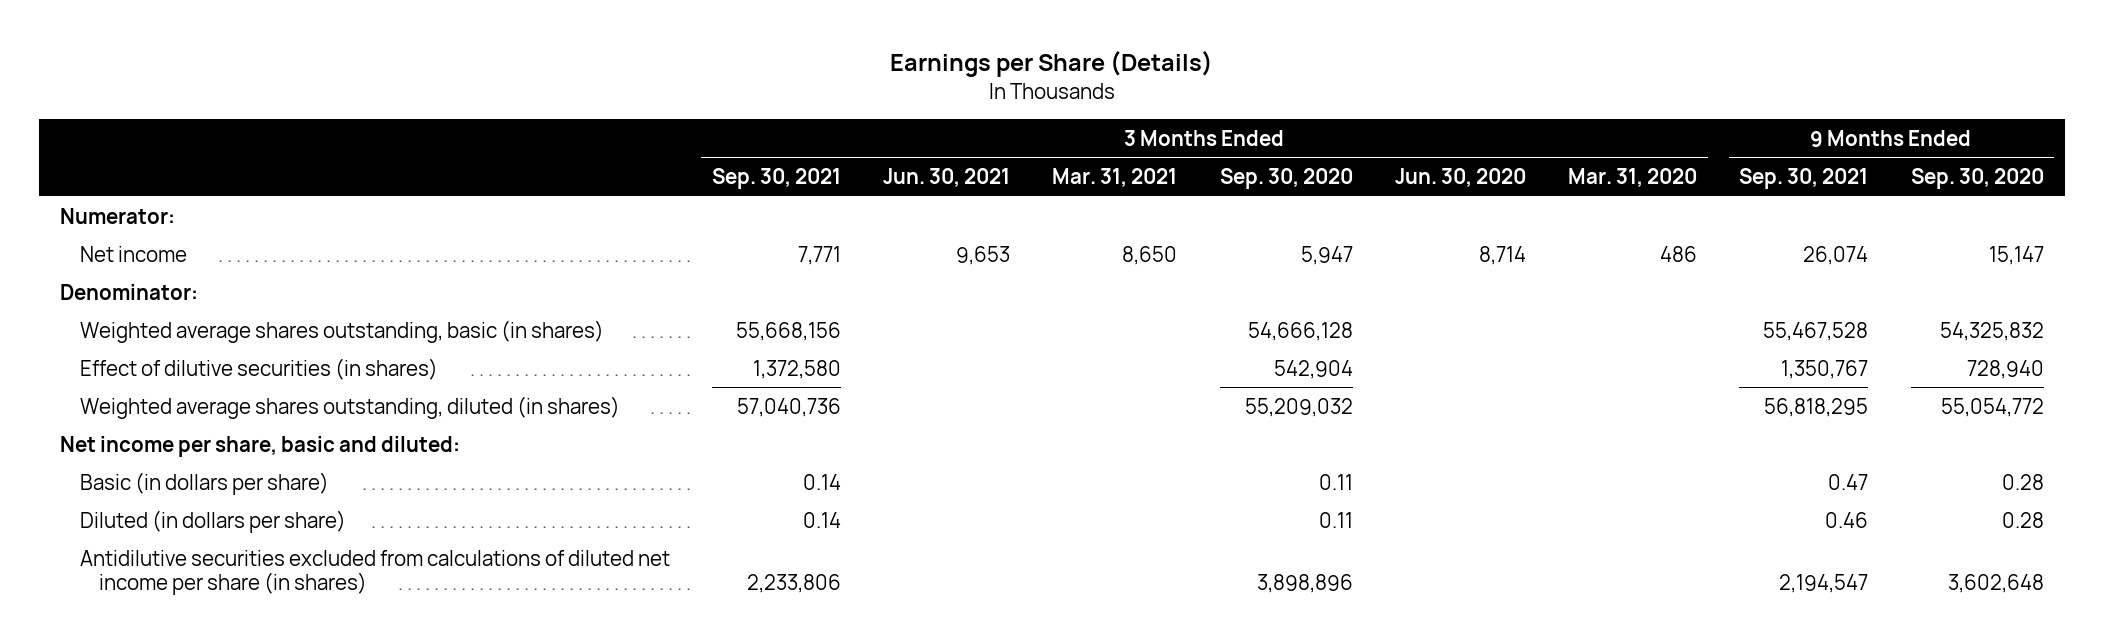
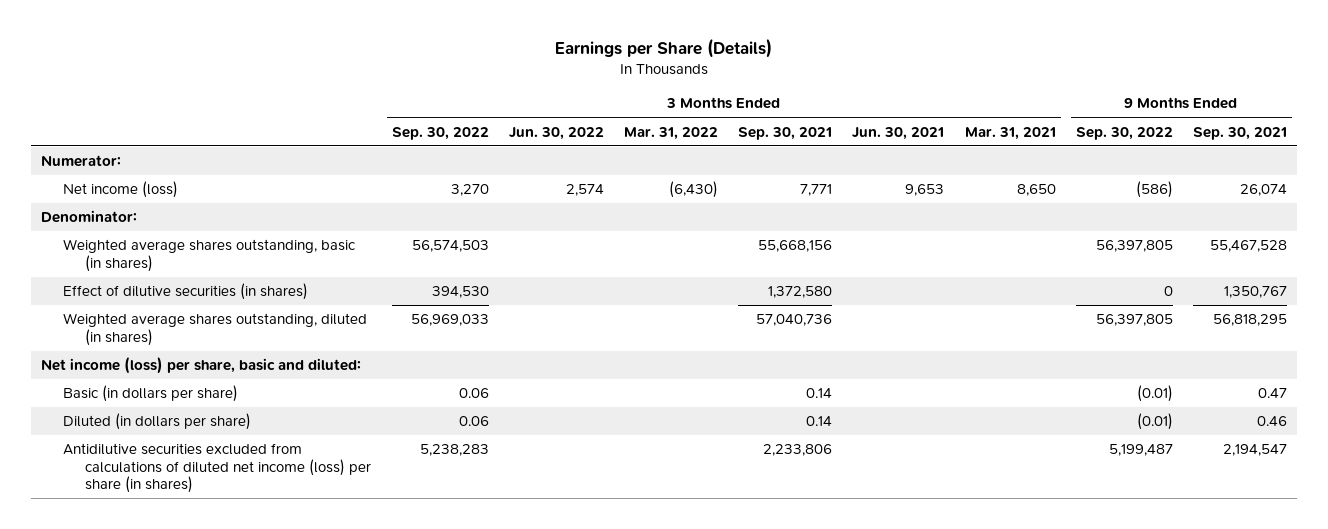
- | 3 Months Ended Sep. 30, 2021 | 3 Months Ended Jun. 30, 2021 | 3 Months Ended Mar. 31, 2021 | 3 Months Ended Sep. 30, 2020 | 3 Months Ended Jun. 30, 2020 | 3 Months Ended Mar. 31, 2020 | 9 Months Ended Sep. 30, 2021 | 9 Months Ended Sep. 30, 2020
+ | 3 Months Ended Sep. 30, 2022 | 3 Months Ended Jun. 30, 2022 | 3 Months Ended Mar. 31, 2022 | 3 Months Ended Sep. 30, 2021 | 3 Months Ended Jun. 30, 2021 | 3 Months Ended Mar. 31, 2021 | 9 Months Ended Sep. 30, 2022 | 9 Months Ended Sep. 30, 2021
- Net income | 7,771 | 9,653 | 8,650 | 5,947 | 8,714 | 486 | 26,074 | 15,147
+ Net income (loss) | 3,270 | 2,574 | (6,430) | 7,771 | 9,653 | 8,650 | (586) | 26,074
- Net income per share, basic and diluted:
+ Net income (loss) per share, basic and diluted:
- Antidilutive securities excluded from calculations of diluted net income per share (in shares) | 2,233,806 | | | 3,898,896 | | | 2,194,547 | 3,602,648
+ Antidilutive securities excluded from calculations of diluted net income (loss) per share (in shares) | 5,238,283 | | | 2,233,806 | | | 5,199,487 | 2,194,547

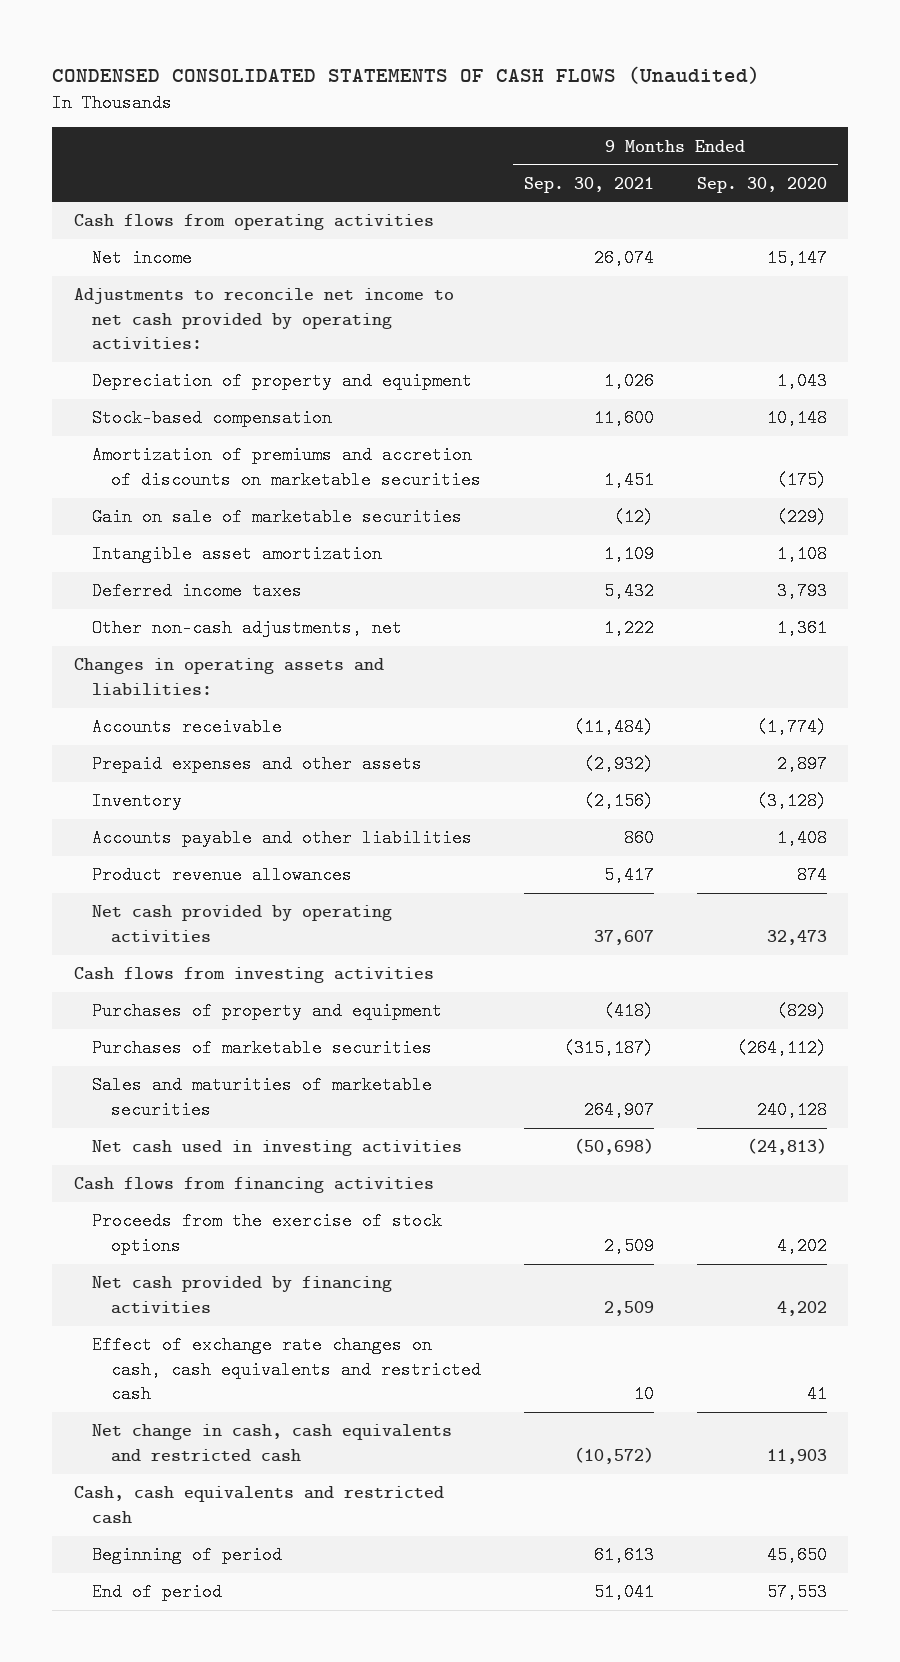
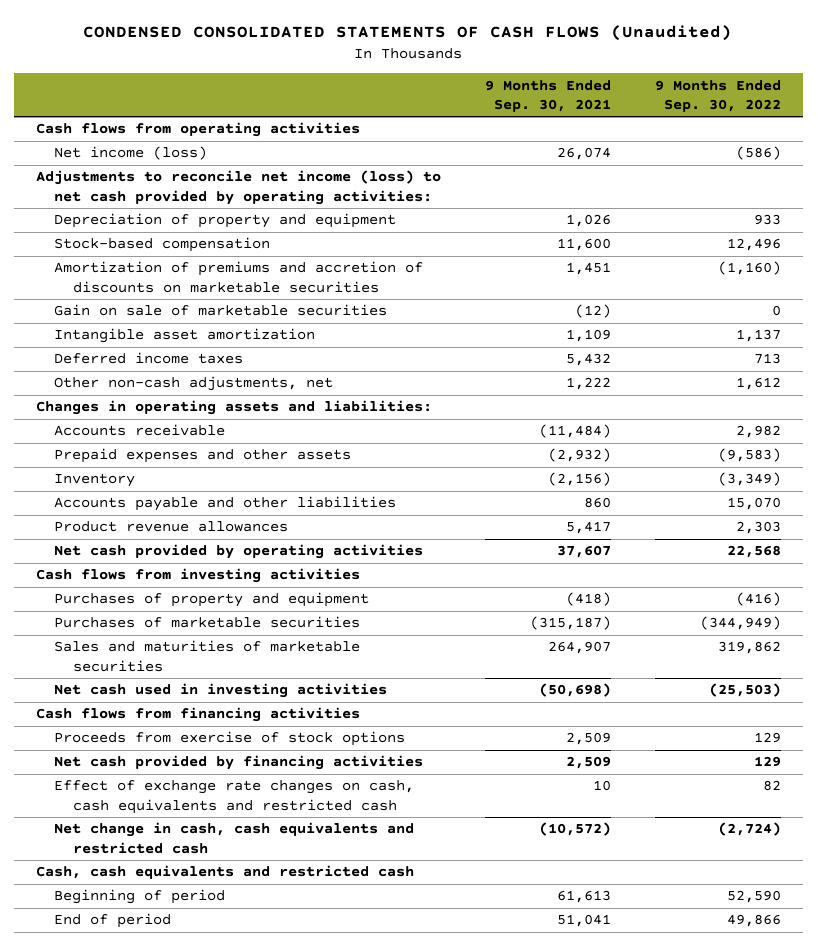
- | 9 Months Ended Sep. 30, 2021 | 9 Months Ended Sep. 30, 2020
+ | 9 Months Ended Sep. 30, 2021 | 9 Months Ended Sep. 30, 2022
- Net income | 26,074 | 15,147
- Adjustments to reconcile net income to net cash provided by operating activities:
+ Net income (loss) | 26,074 | (586)
+ Adjustments to reconcile net income (loss) to net cash provided by operating activities:
- Proceeds from the exercise of stock options | 2,509 | 4,202
+ Proceeds from exercise of stock options | 2,509 | 129

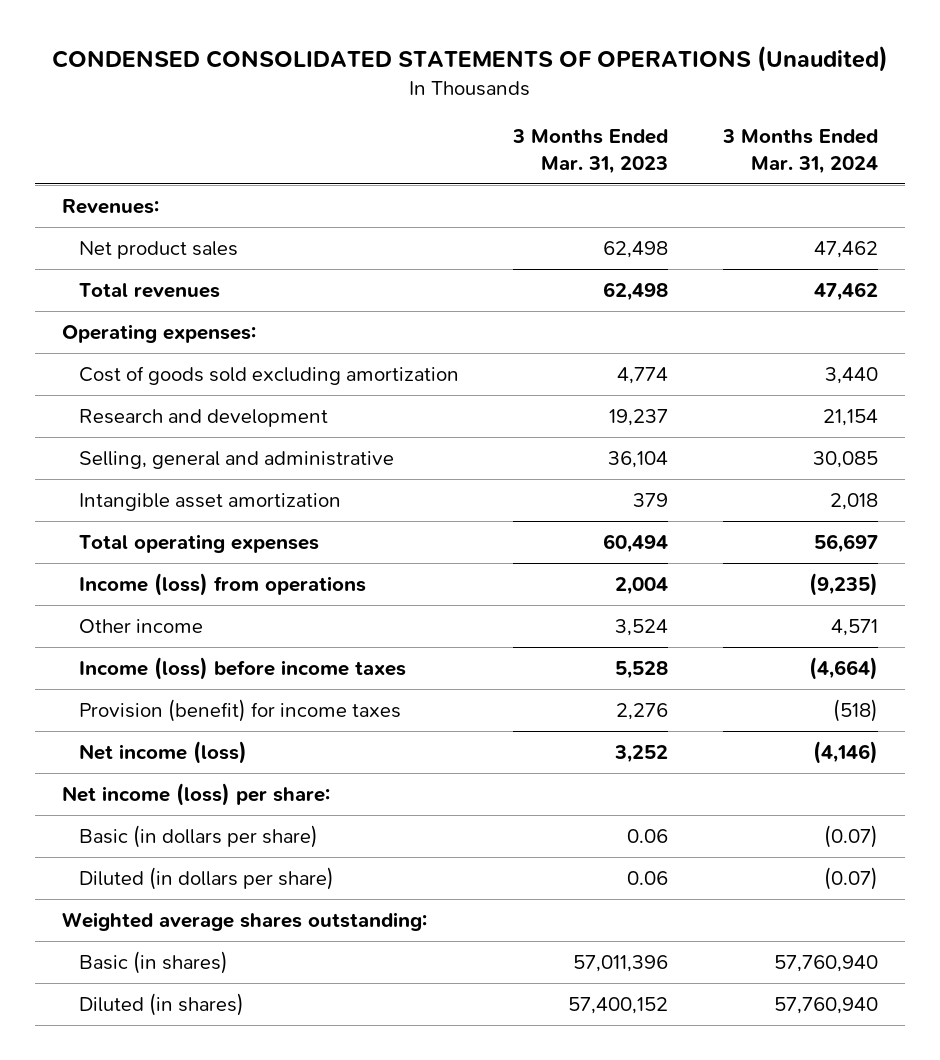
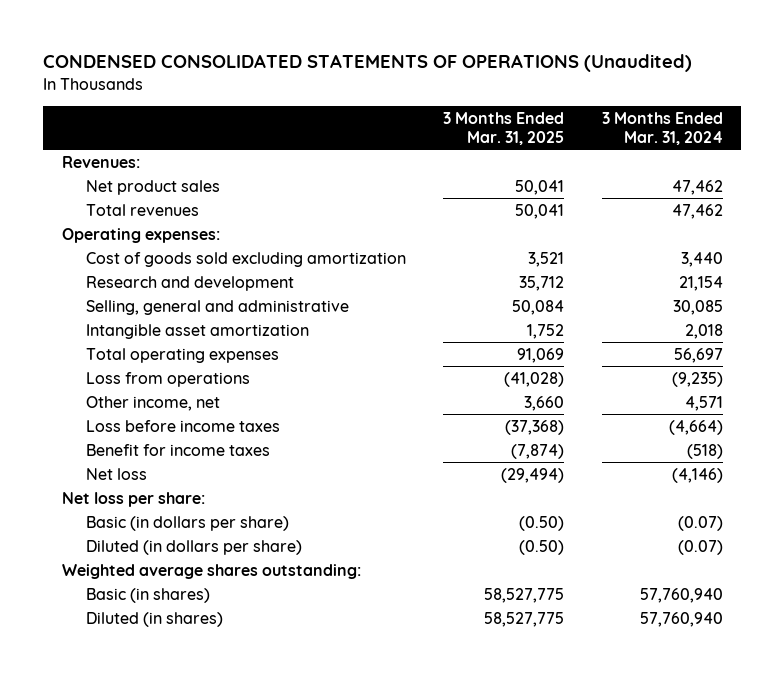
- | 3 Months Ended Mar. 31, 2023 | 3 Months Ended Mar. 31, 2024
+ | 3 Months Ended Mar. 31, 2025 | 3 Months Ended Mar. 31, 2024
- Income (loss) from operations | 2,004 | (9,235)
- Other income | 3,524 | 4,571
- Income (loss) before income taxes | 5,528 | (4,664)
- Provision (benefit) for income taxes | 2,276 | (518)
- Net income (loss) | 3,252 | (4,146)
- Net income (loss) per share:
+ Loss from operations | (41,028) | (9,235)
+ Other income, net | 3,660 | 4,571
+ Loss before income taxes | (37,368) | (4,664)
+ Benefit for income taxes | (7,874) | (518)
+ Net loss | (29,494) | (4,146)
+ Net loss per share:

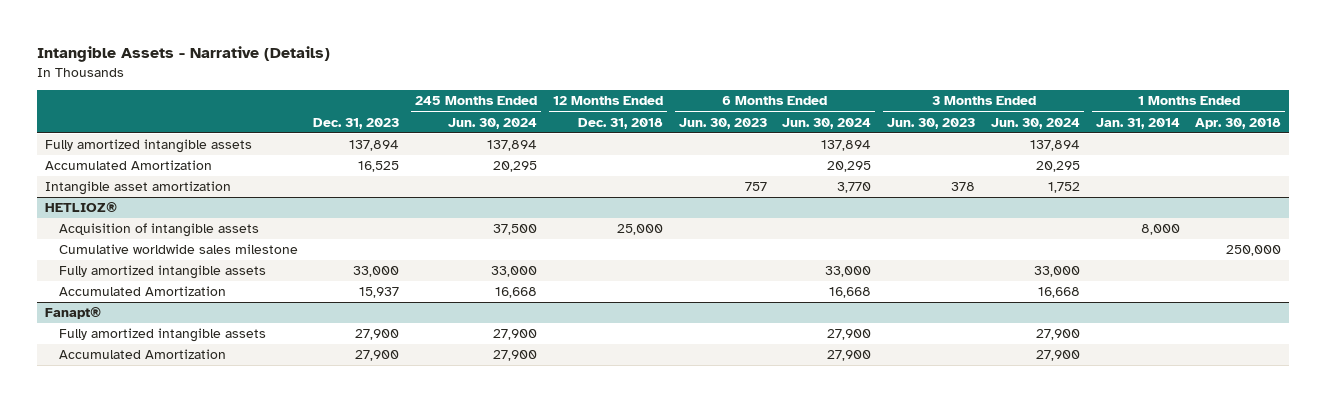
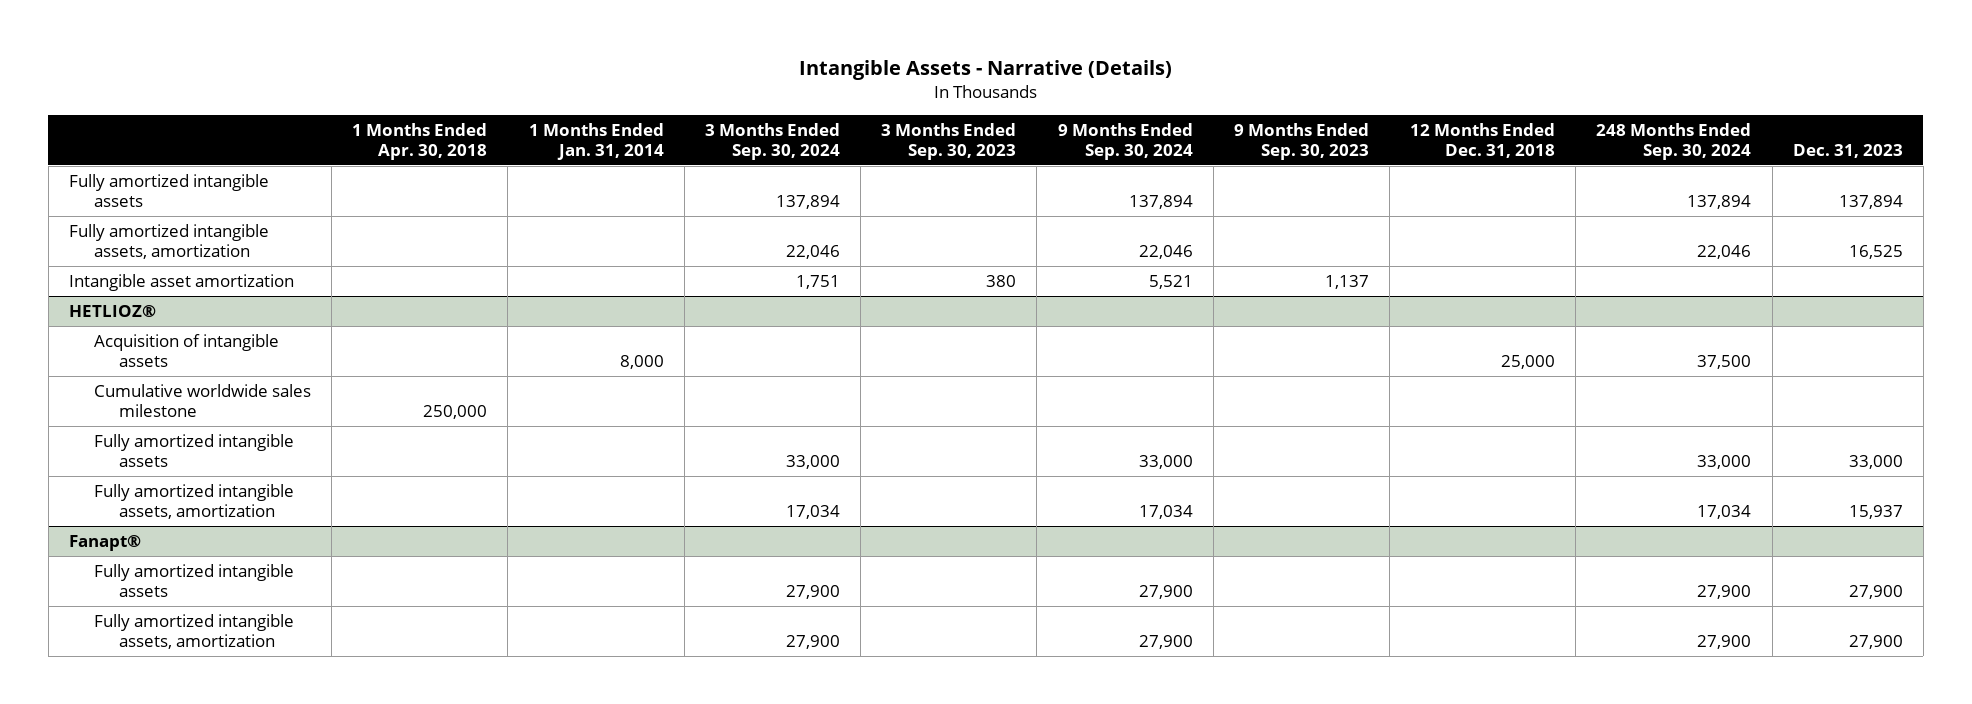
- | Dec. 31, 2023 | 245 Months Ended Jun. 30, 2024 | 12 Months Ended Dec. 31, 2018 | 6 Months Ended Jun. 30, 2023 | 6 Months Ended Jun. 30, 2024 | 3 Months Ended Jun. 30, 2023 | 3 Months Ended Jun. 30, 2024 | 1 Months Ended Jan. 31, 2014 | 1 Months Ended Apr. 30, 2018
+ | 1 Months Ended Apr. 30, 2018 | 1 Months Ended Jan. 31, 2014 | 3 Months Ended Sep. 30, 2024 | 3 Months Ended Sep. 30, 2023 | 9 Months Ended Sep. 30, 2024 | 9 Months Ended Sep. 30, 2023 | 12 Months Ended Dec. 31, 2018 | 248 Months Ended Sep. 30, 2024 | Dec. 31, 2023
- Accumulated Amortization | 16,525 | 20,295 | | | 20,295 | | 20,295 | |
+ Fully amortized intangible assets, amortization | | | 22,046 | | 22,046 | | | 22,046 | 16,525
@ HETLIOZ®
- Accumulated Amortization | 15,937 | 16,668 | | | 16,668 | | 16,668 | |
+ Fully amortized intangible assets, amortization | | | 17,034 | | 17,034 | | | 17,034 | 15,937
@ Fanapt®
- Accumulated Amortization | 27,900 | 27,900 | | | 27,900 | | 27,900 | |
+ Fully amortized intangible assets, amortization | | | 27,900 | | 27,900 | | | 27,900 | 27,900

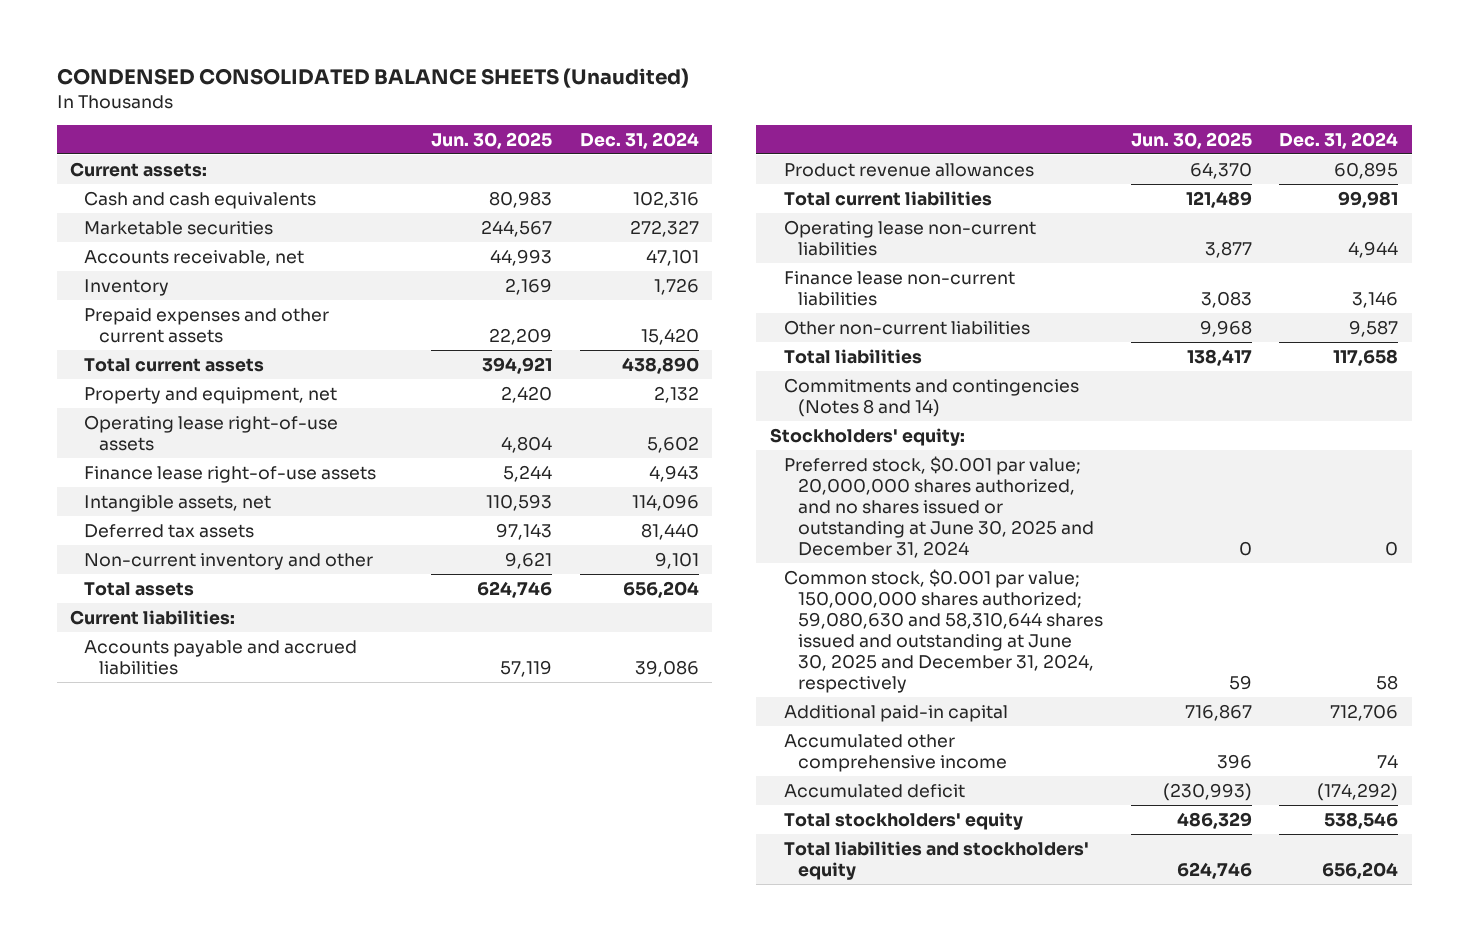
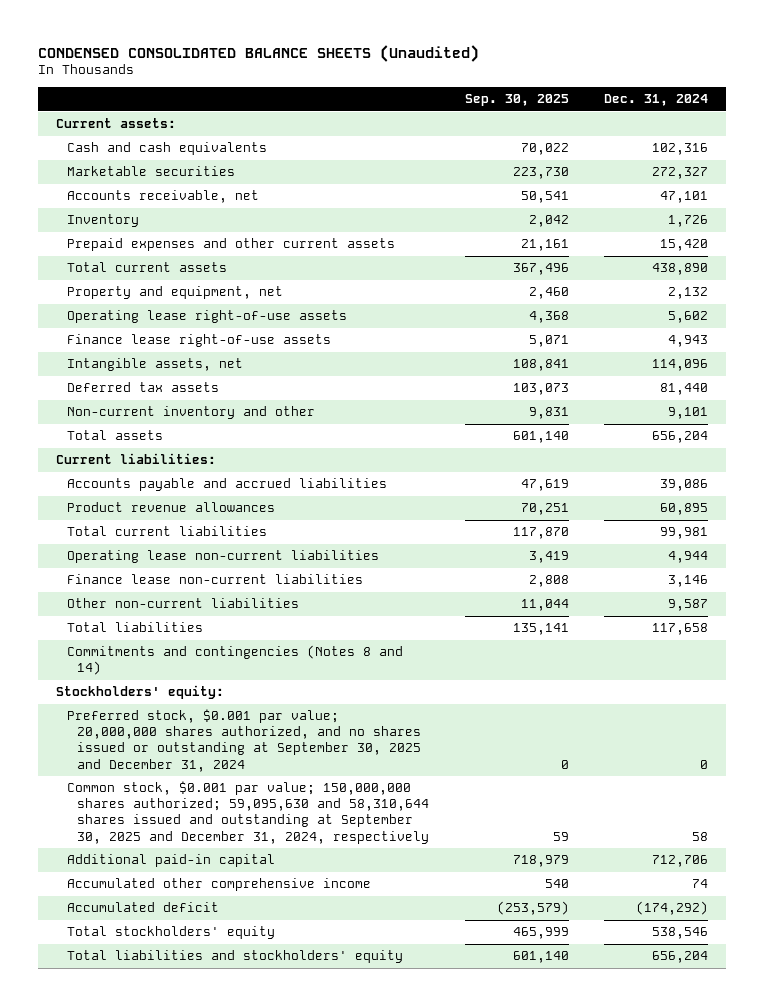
- | Jun. 30, 2025 | Dec. 31, 2024
+ | Sep. 30, 2025 | Dec. 31, 2024
- Preferred stock, $0.001 par value; 20,000,000 shares authorized, and no shares issued or outstanding at June 30, 2025 and December 31, 2024 | 0 | 0
- Common stock, $0.001 par value; 150,000,000 shares authorized; 59,080,630 and 58,310,644 shares issued and outstanding at June 30, 2025 and December 31, 2024, respectively | 59 | 58
+ Preferred stock, $0.001 par value; 20,000,000 shares authorized, and no shares issued or outstanding at September 30, 2025 and December 31, 2024 | 0 | 0
+ Common stock, $0.001 par value; 150,000,000 shares authorized; 59,095,630 and 58,310,644 shares issued and outstanding at September 30, 2025 and December 31, 2024, respectively | 59 | 58

